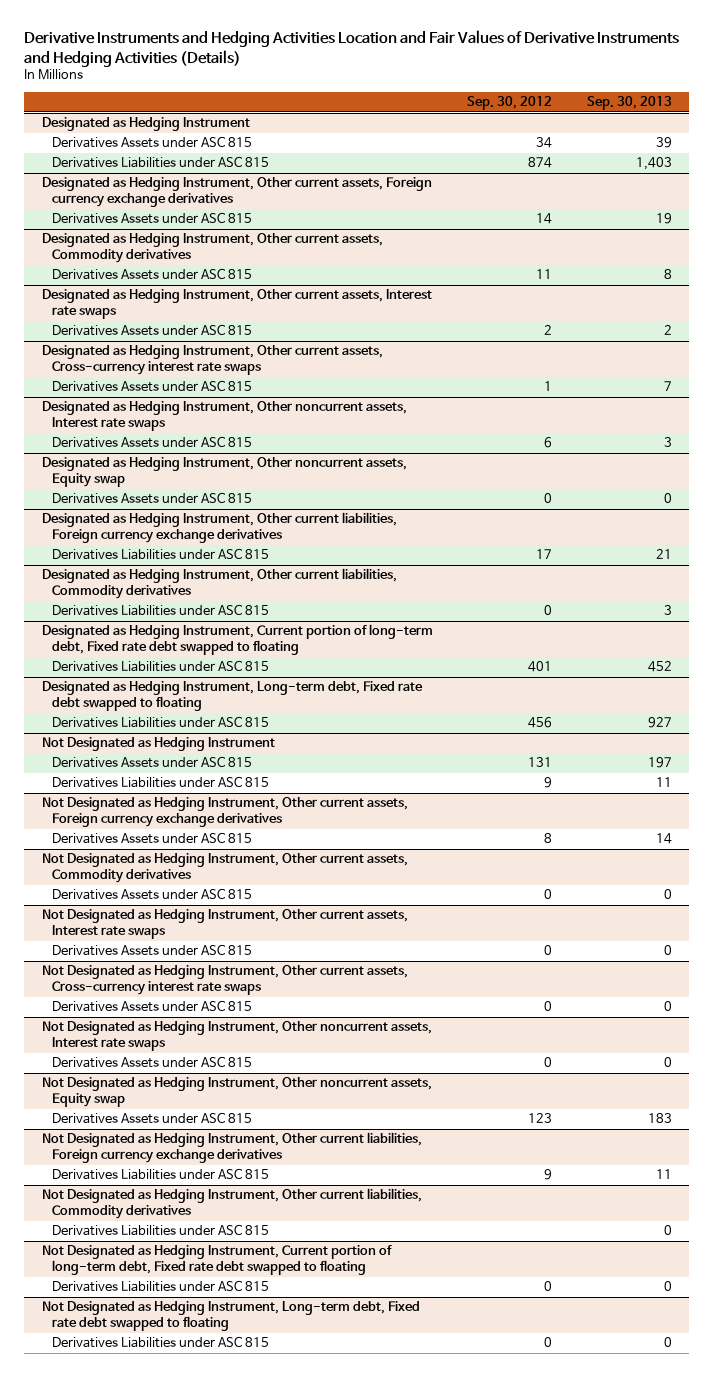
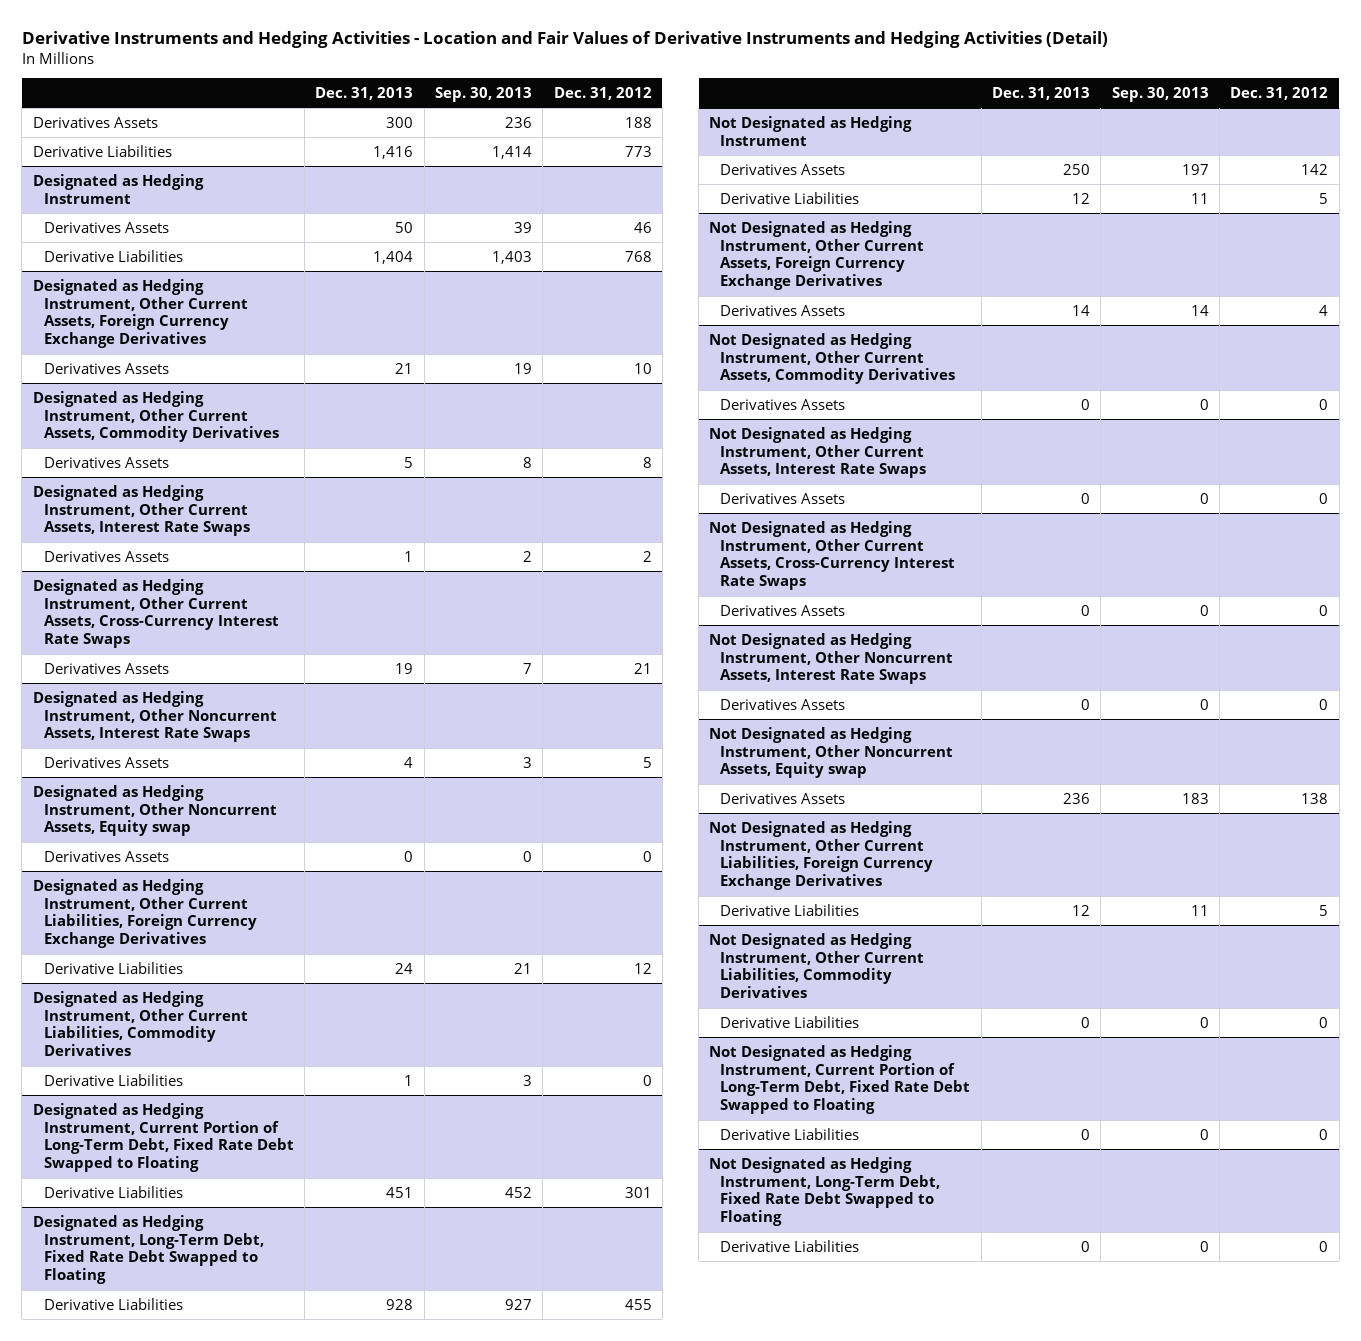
- Derivative Instruments and Hedging Activities Location and Fair Values of Derivative Instruments and Hedging Activities (Details)
+ Derivative Instruments and Hedging Activities - Location and Fair Values of Derivative Instruments and Hedging Activities (Detail)
- | Sep. 30, 2012 | Sep. 30, 2013
+ | Dec. 31, 2013 | Sep. 30, 2013 | Dec. 31, 2012
+ Derivatives Assets | 300 | 236 | 188
+ Derivative Liabilities | 1,416 | 1,414 | 773
@ Designated as Hedging Instrument
- Derivatives Assets under ASC 815 | 34 | 39
- Derivatives Liabilities under ASC 815 | 874 | 1,403
- Designated as Hedging Instrument, Other current assets, Foreign currency exchange derivatives
- Derivatives Assets under ASC 815 | 14 | 19
- Designated as Hedging Instrument, Other current assets, Commodity derivatives
- Derivatives Assets under ASC 815 | 11 | 8
- Designated as Hedging Instrument, Other current assets, Interest rate swaps
- Derivatives Assets under ASC 815 | 2 | 2
- Designated as Hedging Instrument, Other current assets, Cross-currency interest rate swaps
- Derivatives Assets under ASC 815 | 1 | 7
- Designated as Hedging Instrument, Other noncurrent assets, Interest rate swaps
- Derivatives Assets under ASC 815 | 6 | 3
- Designated as Hedging Instrument, Other noncurrent assets, Equity swap
- Derivatives Assets under ASC 815 | 0 | 0
- Designated as Hedging Instrument, Other current liabilities, Foreign currency exchange derivatives
- Derivatives Liabilities under ASC 815 | 17 | 21
- Designated as Hedging Instrument, Other current liabilities, Commodity derivatives
- Derivatives Liabilities under ASC 815 | 0 | 3
- Designated as Hedging Instrument, Current portion of long-term debt, Fixed rate debt swapped to floating
- Derivatives Liabilities under ASC 815 | 401 | 452
- Designated as Hedging Instrument, Long-term debt, Fixed rate debt swapped to floating
- Derivatives Liabilities under ASC 815 | 456 | 927
@ Designated as Hedging Instrument
+ Derivatives Assets | 50 | 39 | 46
+ Derivative Liabilities | 1,404 | 1,403 | 768
+ Designated as Hedging Instrument, Other Current Assets, Foreign Currency Exchange Derivatives
+ Derivatives Assets | 21 | 19 | 10
+ Designated as Hedging Instrument, Other Current Assets, Commodity Derivatives
+ Derivatives Assets | 5 | 8 | 8
+ Designated as Hedging Instrument, Other Current Assets, Interest Rate Swaps
+ Derivatives Assets | 1 | 2 | 2
+ Designated as Hedging Instrument, Other Current Assets, Cross-Currency Interest Rate Swaps
+ Derivatives Assets | 19 | 7 | 21
+ Designated as Hedging Instrument, Other Noncurrent Assets, Interest Rate Swaps
+ Derivatives Assets | 4 | 3 | 5
+ Designated as Hedging Instrument, Other Noncurrent Assets, Equity swap
+ Derivatives Assets | 0 | 0 | 0
+ Designated as Hedging Instrument, Other Current Liabilities, Foreign Currency Exchange Derivatives
+ Derivative Liabilities | 24 | 21 | 12
+ Designated as Hedging Instrument, Other Current Liabilities, Commodity Derivatives
+ Derivative Liabilities | 1 | 3 | 0
+ Designated as Hedging Instrument, Current Portion of Long-Term Debt, Fixed Rate Debt Swapped to Floating
+ Derivative Liabilities | 451 | 452 | 301
+ Designated as Hedging Instrument, Long-Term Debt, Fixed Rate Debt Swapped to Floating
+ Derivative Liabilities | 928 | 927 | 455
@ Not Designated as Hedging Instrument
- Derivatives Assets under ASC 815 | 131 | 197
- Derivatives Liabilities under ASC 815 | 9 | 11
- Not Designated as Hedging Instrument, Other current assets, Foreign currency exchange derivatives
- Derivatives Assets under ASC 815 | 8 | 14
- Not Designated as Hedging Instrument, Other current assets, Commodity derivatives
- Derivatives Assets under ASC 815 | 0 | 0
- Not Designated as Hedging Instrument, Other current assets, Interest rate swaps
- Derivatives Assets under ASC 815 | 0 | 0
- Not Designated as Hedging Instrument, Other current assets, Cross-currency interest rate swaps
- Derivatives Assets under ASC 815 | 0 | 0
- Not Designated as Hedging Instrument, Other noncurrent assets, Interest rate swaps
- Derivatives Assets under ASC 815 | 0 | 0
- Not Designated as Hedging Instrument, Other noncurrent assets, Equity swap
- Derivatives Assets under ASC 815 | 123 | 183
- Not Designated as Hedging Instrument, Other current liabilities, Foreign currency exchange derivatives
- Derivatives Liabilities under ASC 815 | 9 | 11
- Not Designated as Hedging Instrument, Other current liabilities, Commodity derivatives
- Derivatives Liabilities under ASC 815 | | 0
- Not Designated as Hedging Instrument, Current portion of long-term debt, Fixed rate debt swapped to floating
- Derivatives Liabilities under ASC 815 | 0 | 0
- Not Designated as Hedging Instrument, Long-term debt, Fixed rate debt swapped to floating
- Derivatives Liabilities under ASC 815 | 0 | 0
@ Not Designated as Hedging Instrument
+ Derivatives Assets | 250 | 197 | 142
+ Derivative Liabilities | 12 | 11 | 5
+ Not Designated as Hedging Instrument, Other Current Assets, Foreign Currency Exchange Derivatives
+ Derivatives Assets | 14 | 14 | 4
+ Not Designated as Hedging Instrument, Other Current Assets, Commodity Derivatives
+ Derivatives Assets | 0 | 0 | 0
+ Not Designated as Hedging Instrument, Other Current Assets, Interest Rate Swaps
+ Derivatives Assets | 0 | 0 | 0
+ Not Designated as Hedging Instrument, Other Current Assets, Cross-Currency Interest Rate Swaps
+ Derivatives Assets | 0 | 0 | 0
+ Not Designated as Hedging Instrument, Other Noncurrent Assets, Interest Rate Swaps
+ Derivatives Assets | 0 | 0 | 0
+ Not Designated as Hedging Instrument, Other Noncurrent Assets, Equity swap
+ Derivatives Assets | 236 | 183 | 138
+ Not Designated as Hedging Instrument, Other Current Liabilities, Foreign Currency Exchange Derivatives
+ Derivative Liabilities | 12 | 11 | 5
+ Not Designated as Hedging Instrument, Other Current Liabilities, Commodity Derivatives
+ Derivative Liabilities | 0 | 0 | 0
+ Not Designated as Hedging Instrument, Current Portion of Long-Term Debt, Fixed Rate Debt Swapped to Floating
+ Derivative Liabilities | 0 | 0 | 0
+ Not Designated as Hedging Instrument, Long-Term Debt, Fixed Rate Debt Swapped to Floating
+ Derivative Liabilities | 0 | 0 | 0

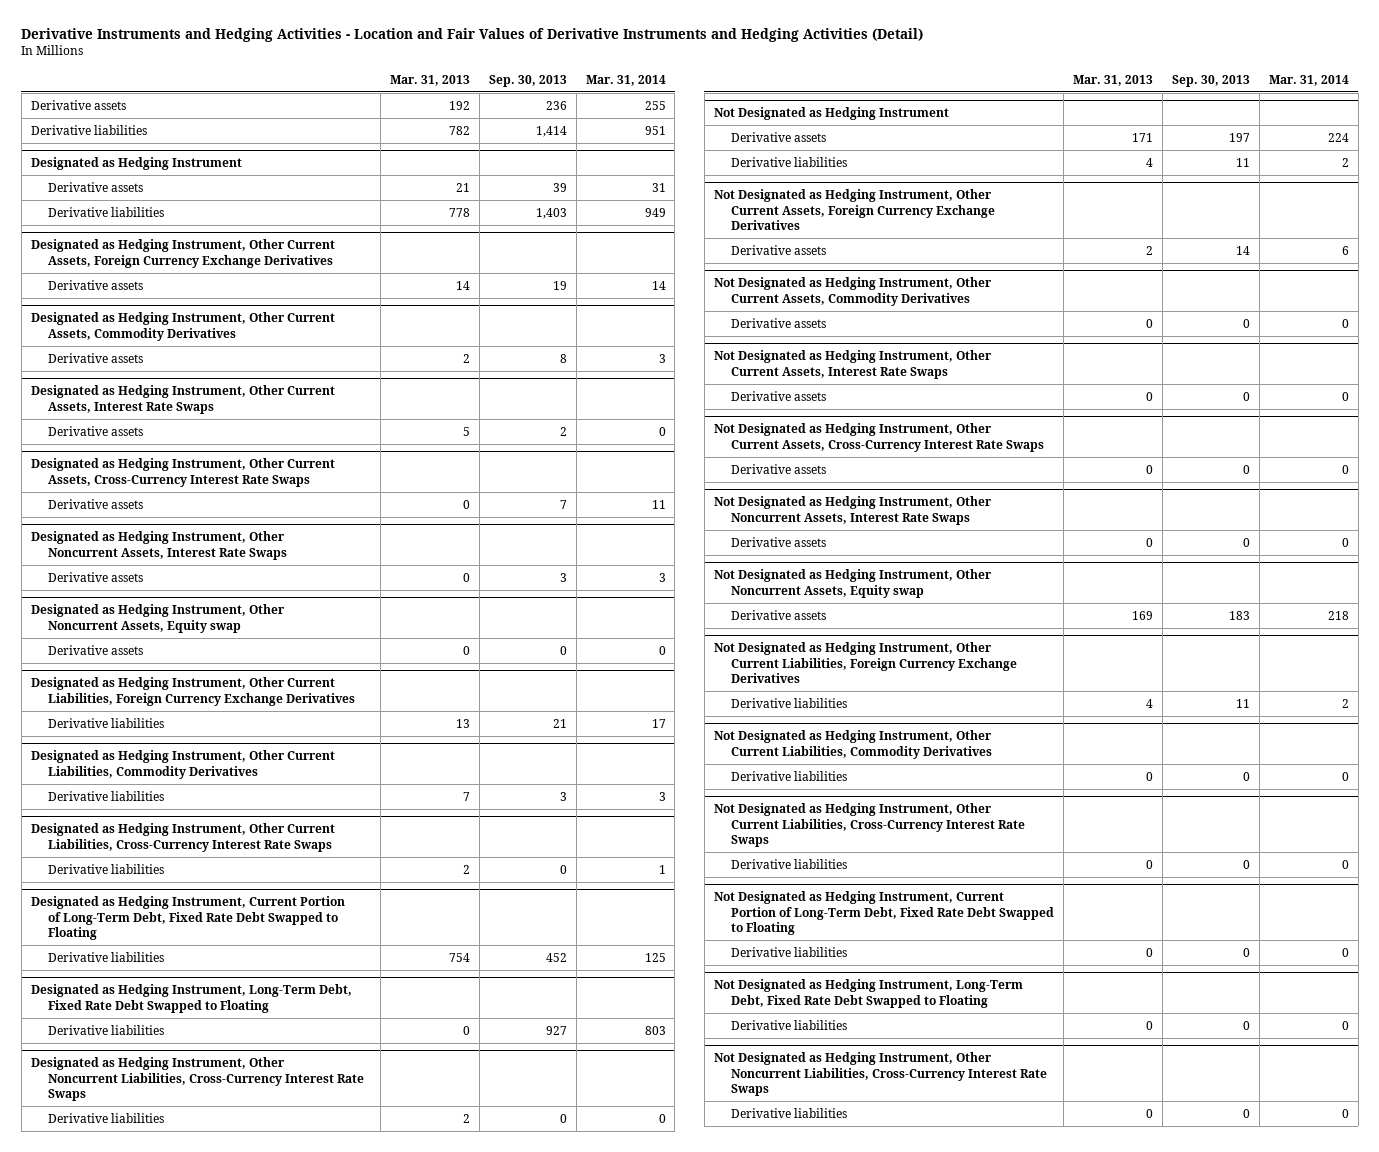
- | Dec. 31, 2013 | Sep. 30, 2013 | Dec. 31, 2012
+ | Mar. 31, 2013 | Sep. 30, 2013 | Mar. 31, 2014
- Derivatives Assets | 300 | 236 | 188
- Derivative Liabilities | 1,416 | 1,414 | 773
+ Derivative assets | 192 | 236 | 255
+ Derivative liabilities | 782 | 1,414 | 951
@ Designated as Hedging Instrument
- Derivatives Assets | 50 | 39 | 46
- Derivative Liabilities | 1,404 | 1,403 | 768
+ Derivative assets | 21 | 39 | 31
+ Derivative liabilities | 778 | 1,403 | 949
@ Designated as Hedging Instrument, Other Current Assets, Foreign Currency Exchange Derivatives
- Derivatives Assets | 21 | 19 | 10
+ Derivative assets | 14 | 19 | 14
@ Designated as Hedging Instrument, Other Current Assets, Commodity Derivatives
- Derivatives Assets | 5 | 8 | 8
+ Derivative assets | 2 | 8 | 3
@ Designated as Hedging Instrument, Other Current Assets, Interest Rate Swaps
- Derivatives Assets | 1 | 2 | 2
+ Derivative assets | 5 | 2 | 0
@ Designated as Hedging Instrument, Other Current Assets, Cross-Currency Interest Rate Swaps
- Derivatives Assets | 19 | 7 | 21
+ Derivative assets | 0 | 7 | 11
@ Designated as Hedging Instrument, Other Noncurrent Assets, Interest Rate Swaps
- Derivatives Assets | 4 | 3 | 5
+ Derivative assets | 0 | 3 | 3
@ Designated as Hedging Instrument, Other Noncurrent Assets, Equity swap
- Derivatives Assets | 0 | 0 | 0
+ Derivative assets | 0 | 0 | 0
@ Designated as Hedging Instrument, Other Current Liabilities, Foreign Currency Exchange Derivatives
- Derivative Liabilities | 24 | 21 | 12
+ Derivative liabilities | 13 | 21 | 17
@ Designated as Hedging Instrument, Other Current Liabilities, Commodity Derivatives
- Derivative Liabilities | 1 | 3 | 0
+ Derivative liabilities | 7 | 3 | 3
+ Designated as Hedging Instrument, Other Current Liabilities, Cross-Currency Interest Rate Swaps
+ Derivative liabilities | 2 | 0 | 1
@ Designated as Hedging Instrument, Current Portion of Long-Term Debt, Fixed Rate Debt Swapped to Floating
- Derivative Liabilities | 451 | 452 | 301
+ Derivative liabilities | 754 | 452 | 125
@ Designated as Hedging Instrument, Long-Term Debt, Fixed Rate Debt Swapped to Floating
- Derivative Liabilities | 928 | 927 | 455
+ Derivative liabilities | 0 | 927 | 803
+ Designated as Hedging Instrument, Other Noncurrent Liabilities, Cross-Currency Interest Rate Swaps
+ Derivative liabilities | 2 | 0 | 0
@ Not Designated as Hedging Instrument
- Derivatives Assets | 250 | 197 | 142
- Derivative Liabilities | 12 | 11 | 5
+ Derivative assets | 171 | 197 | 224
+ Derivative liabilities | 4 | 11 | 2
@ Not Designated as Hedging Instrument, Other Current Assets, Foreign Currency Exchange Derivatives
- Derivatives Assets | 14 | 14 | 4
+ Derivative assets | 2 | 14 | 6
@ Not Designated as Hedging Instrument, Other Current Assets, Commodity Derivatives
- Derivatives Assets | 0 | 0 | 0
+ Derivative assets | 0 | 0 | 0
@ Not Designated as Hedging Instrument, Other Current Assets, Interest Rate Swaps
- Derivatives Assets | 0 | 0 | 0
+ Derivative assets | 0 | 0 | 0
@ Not Designated as Hedging Instrument, Other Current Assets, Cross-Currency Interest Rate Swaps
- Derivatives Assets | 0 | 0 | 0
+ Derivative assets | 0 | 0 | 0
@ Not Designated as Hedging Instrument, Other Noncurrent Assets, Interest Rate Swaps
- Derivatives Assets | 0 | 0 | 0
+ Derivative assets | 0 | 0 | 0
@ Not Designated as Hedging Instrument, Other Noncurrent Assets, Equity swap
- Derivatives Assets | 236 | 183 | 138
+ Derivative assets | 169 | 183 | 218
@ Not Designated as Hedging Instrument, Other Current Liabilities, Foreign Currency Exchange Derivatives
- Derivative Liabilities | 12 | 11 | 5
+ Derivative liabilities | 4 | 11 | 2
@ Not Designated as Hedging Instrument, Other Current Liabilities, Commodity Derivatives
- Derivative Liabilities | 0 | 0 | 0
+ Derivative liabilities | 0 | 0 | 0
+ Not Designated as Hedging Instrument, Other Current Liabilities, Cross-Currency Interest Rate Swaps
+ Derivative liabilities | 0 | 0 | 0
@ Not Designated as Hedging Instrument, Current Portion of Long-Term Debt, Fixed Rate Debt Swapped to Floating
- Derivative Liabilities | 0 | 0 | 0
+ Derivative liabilities | 0 | 0 | 0
@ Not Designated as Hedging Instrument, Long-Term Debt, Fixed Rate Debt Swapped to Floating
- Derivative Liabilities | 0 | 0 | 0
+ Derivative liabilities | 0 | 0 | 0
+ Not Designated as Hedging Instrument, Other Noncurrent Liabilities, Cross-Currency Interest Rate Swaps
+ Derivative liabilities | 0 | 0 | 0

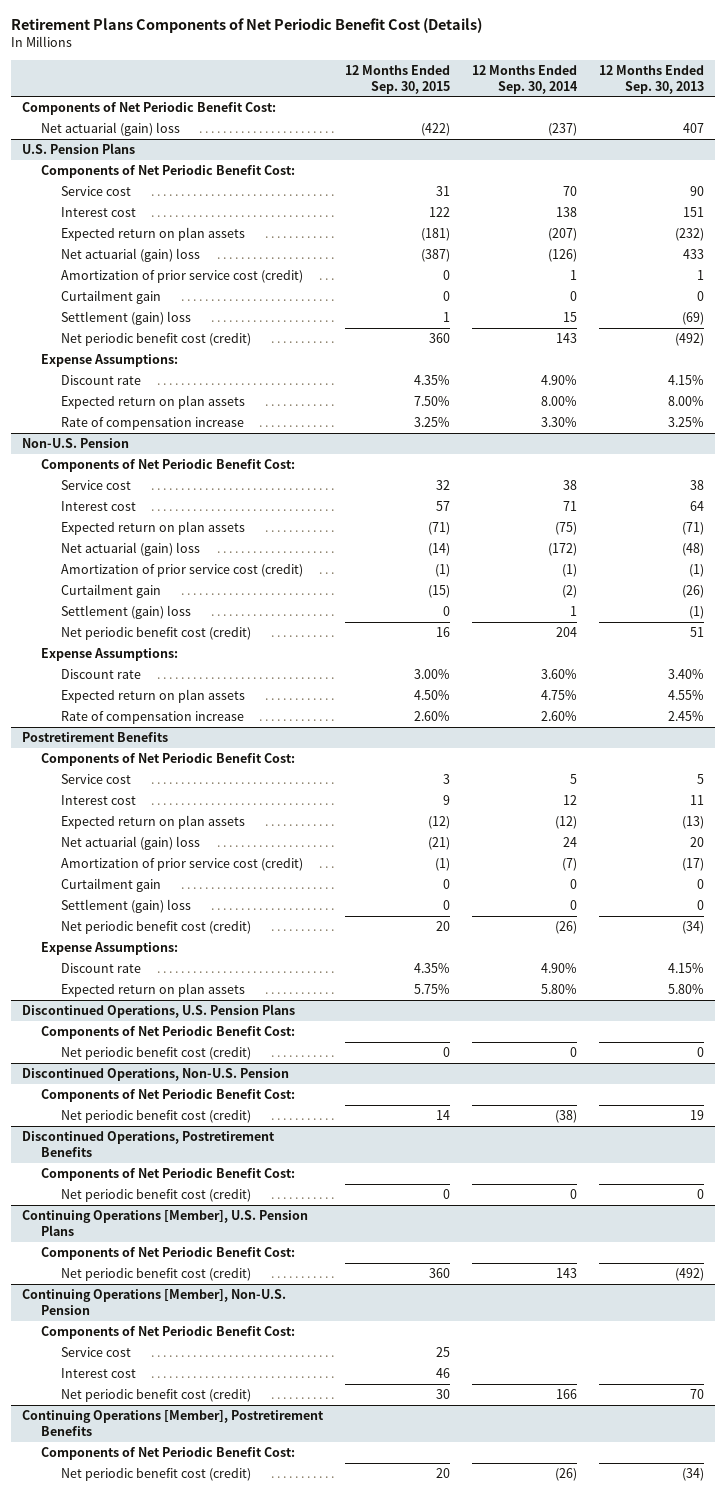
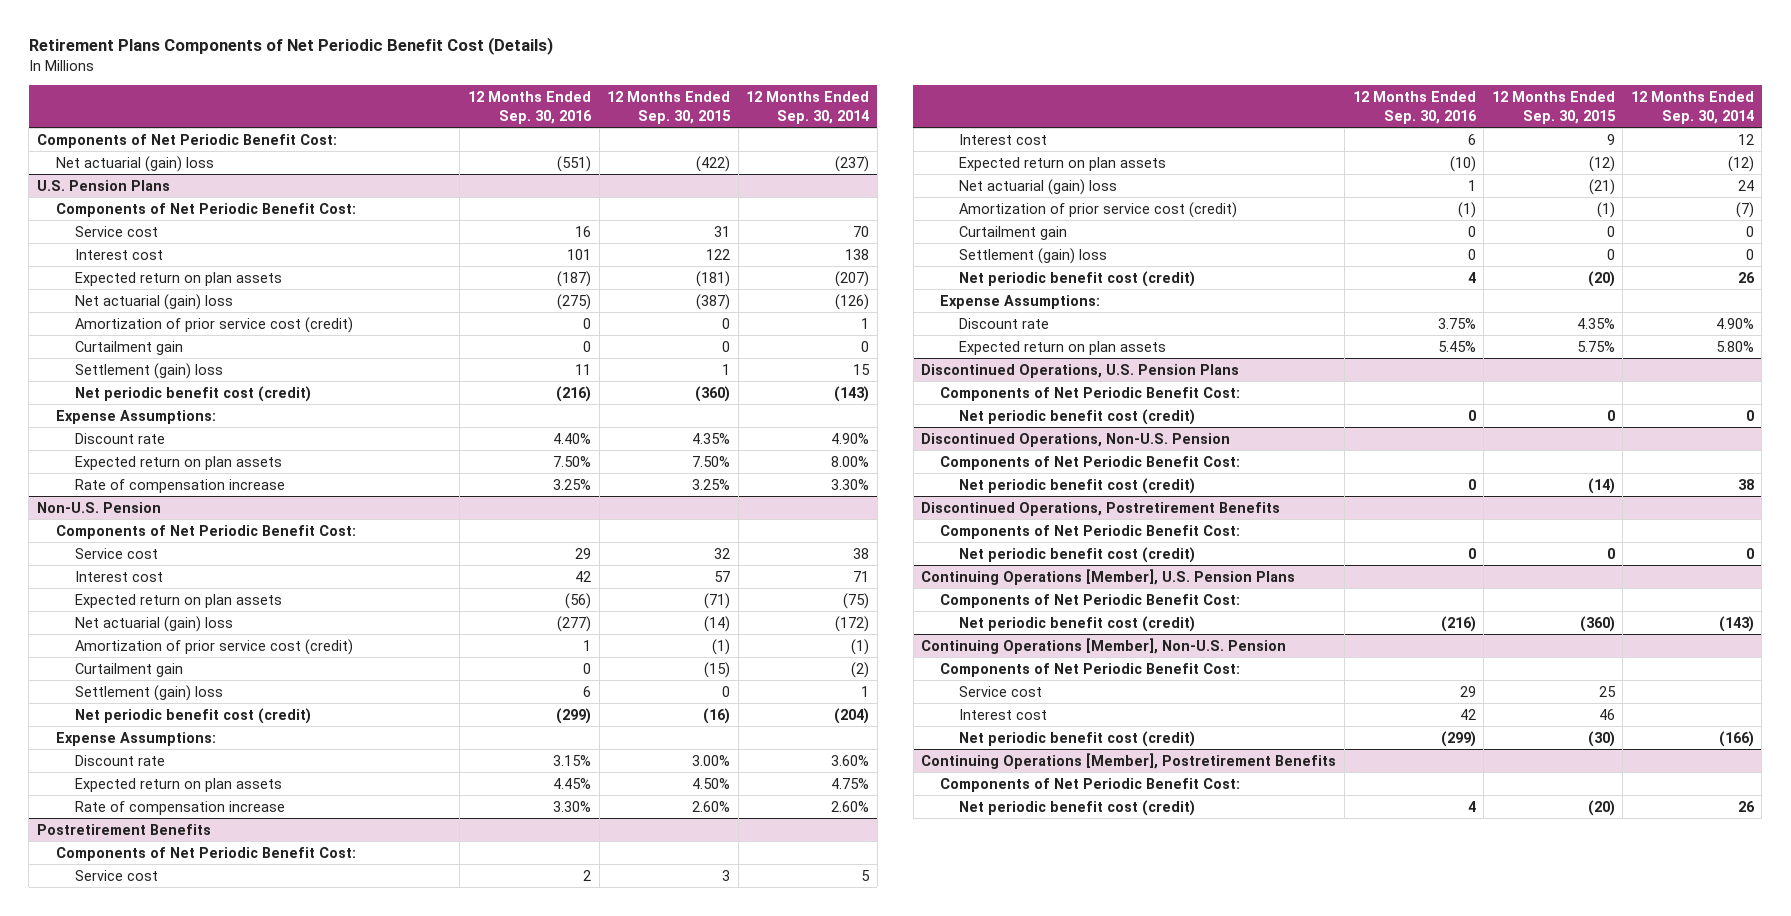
- | 12 Months Ended Sep. 30, 2015 | 12 Months Ended Sep. 30, 2014 | 12 Months Ended Sep. 30, 2013
+ | 12 Months Ended Sep. 30, 2016 | 12 Months Ended Sep. 30, 2015 | 12 Months Ended Sep. 30, 2014
@ U.S. Pension Plans
- Net periodic benefit cost (credit) | 360 | 143 | (492)
+ Net periodic benefit cost (credit) | (216) | (360) | (143)
@ Non-U.S. Pension
- Net periodic benefit cost (credit) | 16 | 204 | 51
+ Net periodic benefit cost (credit) | (299) | (16) | (204)
@ Postretirement Benefits
- Net periodic benefit cost (credit) | 20 | (26) | (34)
+ Net periodic benefit cost (credit) | 4 | (20) | 26
@ Discontinued Operations, Non-U.S. Pension
- Net periodic benefit cost (credit) | 14 | (38) | 19
+ Net periodic benefit cost (credit) | 0 | (14) | 38
@ Continuing Operations [Member], U.S. Pension Plans
- Net periodic benefit cost (credit) | 360 | 143 | (492)
+ Net periodic benefit cost (credit) | (216) | (360) | (143)
@ Continuing Operations [Member], Non-U.S. Pension
- Net periodic benefit cost (credit) | 30 | 166 | 70
+ Net periodic benefit cost (credit) | (299) | (30) | (166)
@ Continuing Operations [Member], Postretirement Benefits
- Net periodic benefit cost (credit) | 20 | (26) | (34)
+ Net periodic benefit cost (credit) | 4 | (20) | 26

